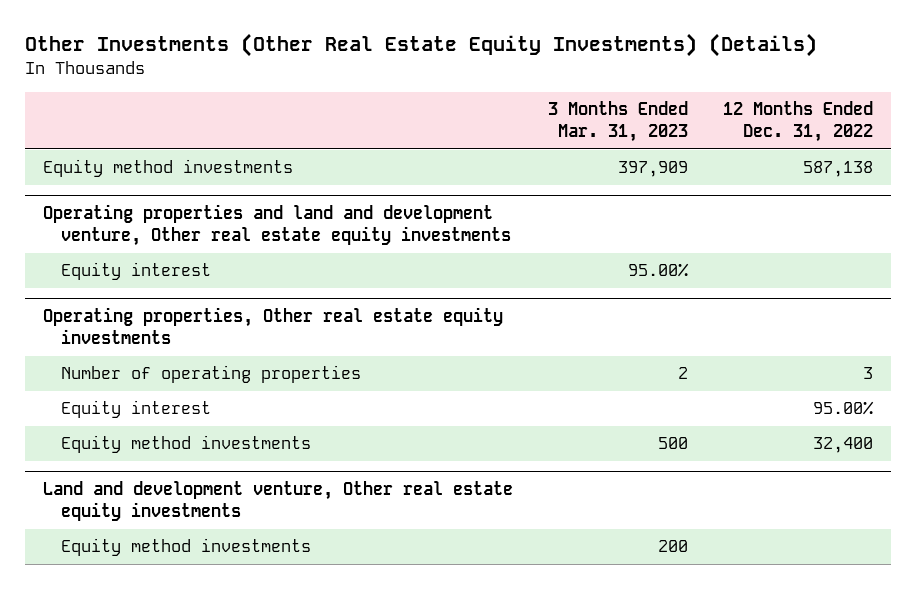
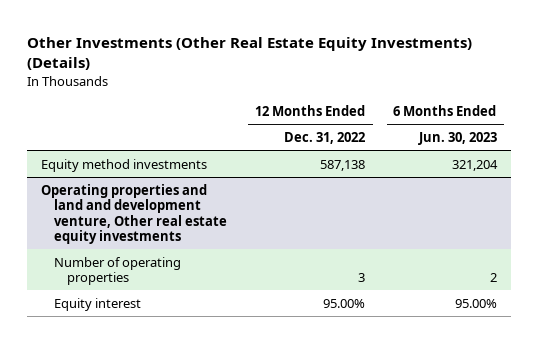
- | 3 Months Ended Mar. 31, 2023 | 12 Months Ended Dec. 31, 2022
+ | 12 Months Ended Dec. 31, 2022 | 6 Months Ended Jun. 30, 2023
@ Operating properties and land and development venture, Other real estate equity investments
- Equity interest | 95.00% |
- Operating properties, Other real estate equity investments
- Equity method investments | 500 | 32,400
- Land and development venture, Other real estate equity investments
- Equity method investments | 200 |

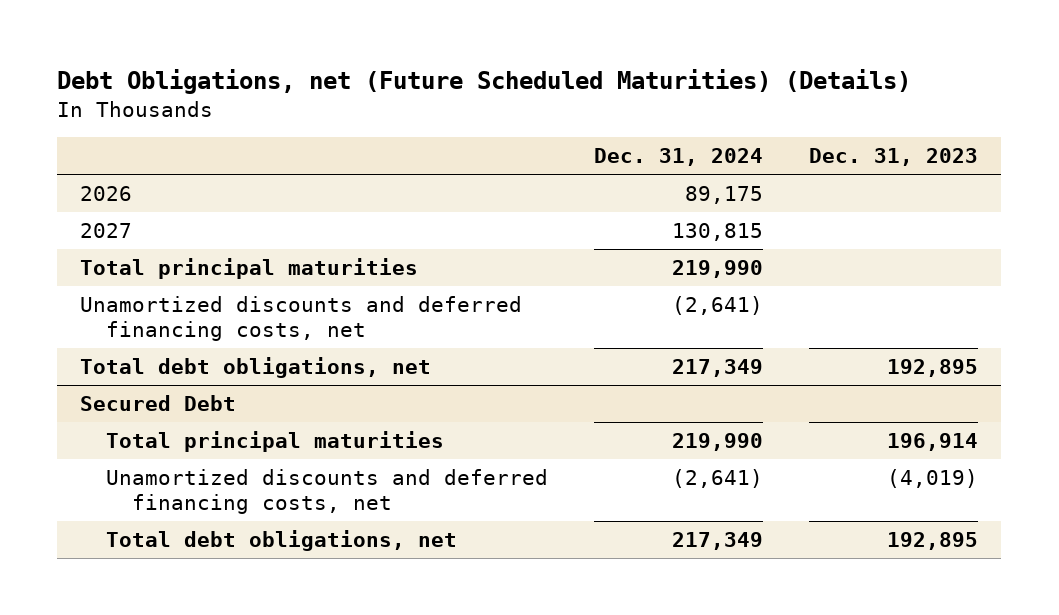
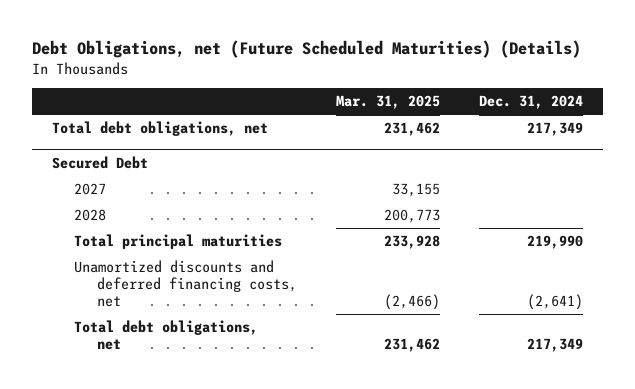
- | Dec. 31, 2024 | Dec. 31, 2023
+ | Mar. 31, 2025 | Dec. 31, 2024
- 2026 | 89,175 |
- 2027 | 130,815 |
- Total principal maturities | 219,990 |
- Unamortized discounts and deferred financing costs, net | (2,641) |
@ Secured Debt
+ 2027 | 33,155 |
+ 2028 | 200,773 |

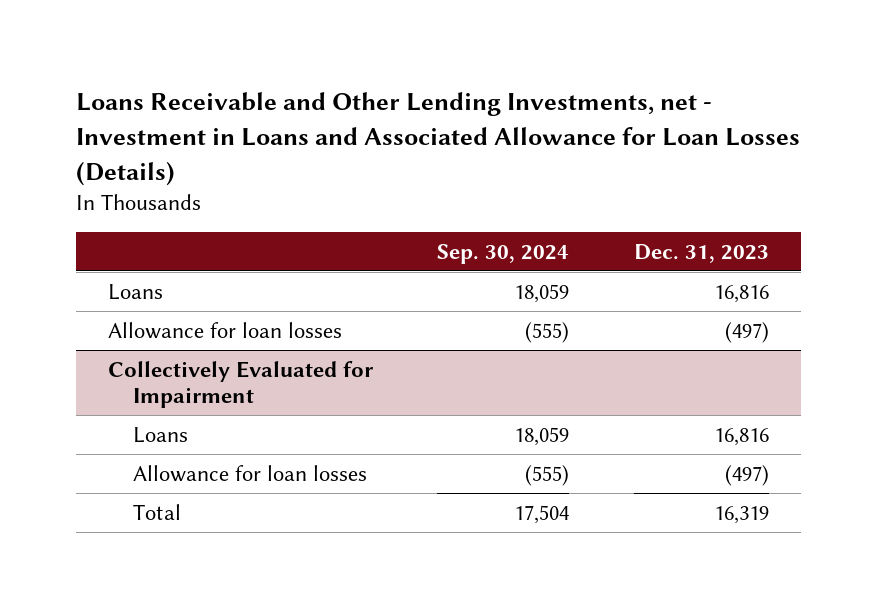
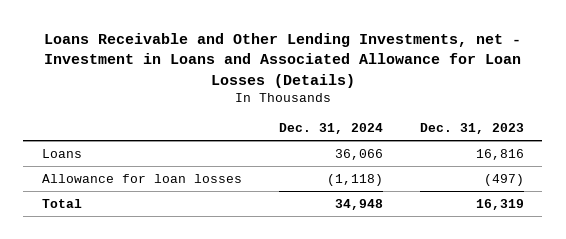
- | Sep. 30, 2024 | Dec. 31, 2023
+ | Dec. 31, 2024 | Dec. 31, 2023
- Collectively Evaluated for Impairment
- Loans | 18,059 | 16,816
- Allowance for loan losses | (555) | (497)

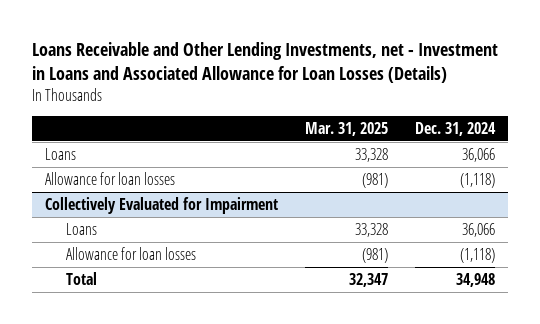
- | Dec. 31, 2024 | Dec. 31, 2023
+ | Mar. 31, 2025 | Dec. 31, 2024
+ Collectively Evaluated for Impairment
+ Loans | 33,328 | 36,066
+ Allowance for loan losses | (981) | (1,118)

